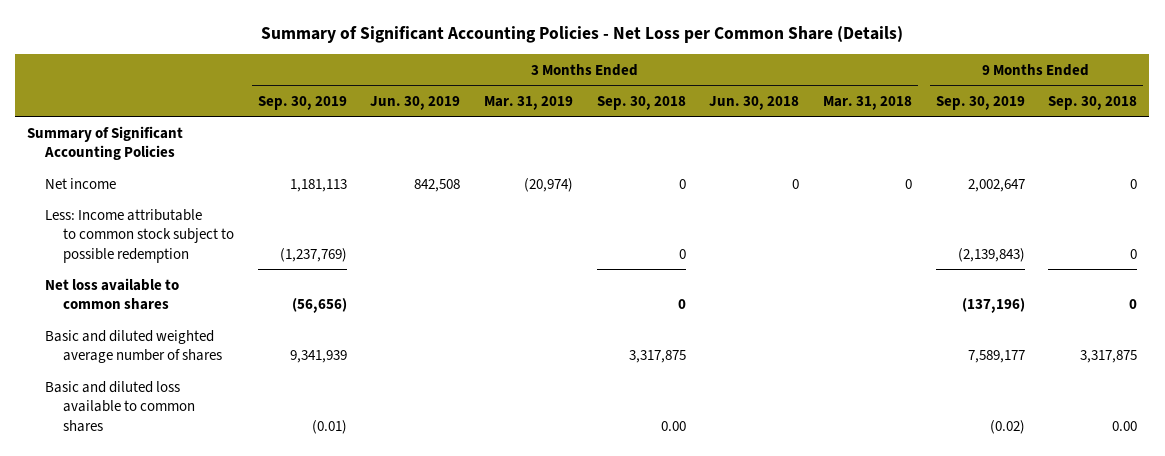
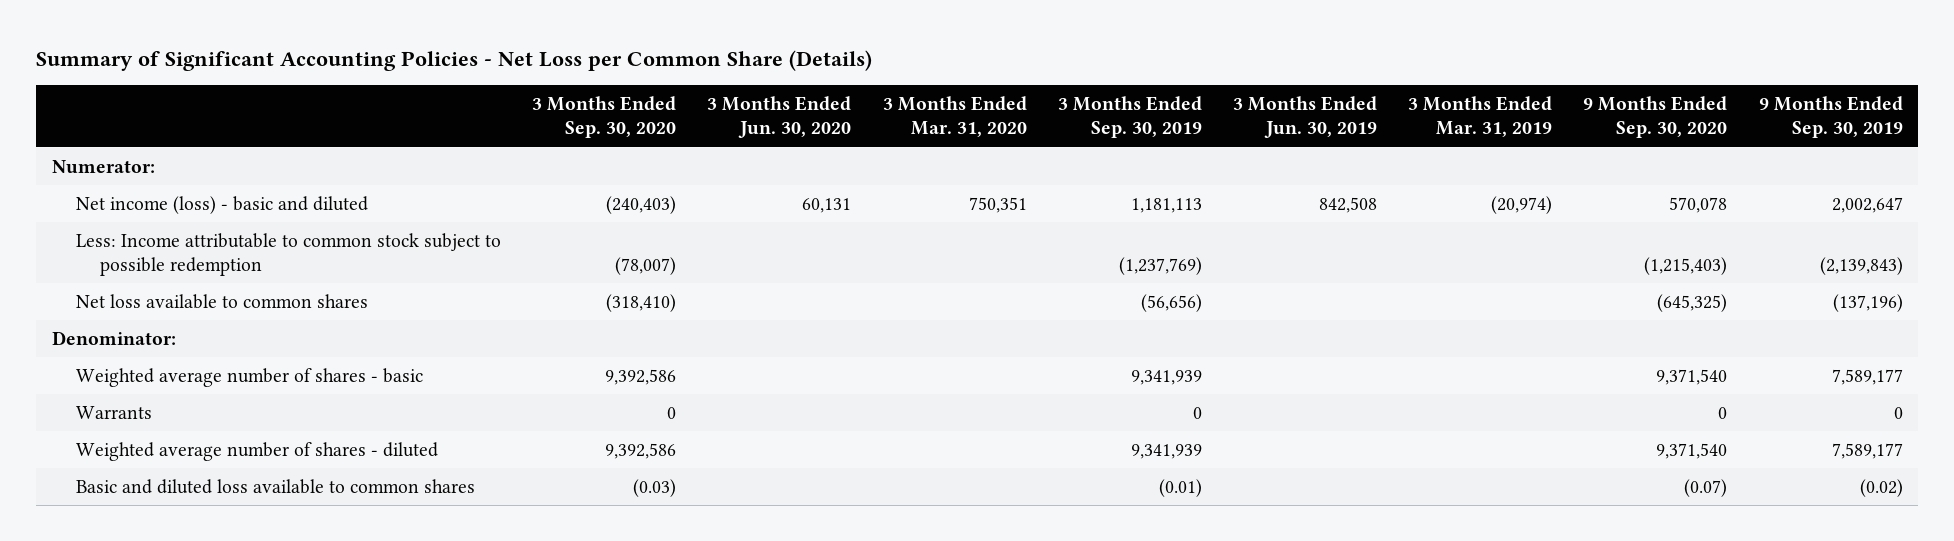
- | 3 Months Ended Sep. 30, 2019 | 3 Months Ended Jun. 30, 2019 | 3 Months Ended Mar. 31, 2019 | 3 Months Ended Sep. 30, 2018 | 3 Months Ended Jun. 30, 2018 | 3 Months Ended Mar. 31, 2018 | 9 Months Ended Sep. 30, 2019 | 9 Months Ended Sep. 30, 2018
+ | 3 Months Ended Sep. 30, 2020 | 3 Months Ended Jun. 30, 2020 | 3 Months Ended Mar. 31, 2020 | 3 Months Ended Sep. 30, 2019 | 3 Months Ended Jun. 30, 2019 | 3 Months Ended Mar. 31, 2019 | 9 Months Ended Sep. 30, 2020 | 9 Months Ended Sep. 30, 2019
- Summary of Significant Accounting Policies
- Net income | 1,181,113 | 842,508 | (20,974) | 0 | 0 | 0 | 2,002,647 | 0
+ Numerator:
+ Net income (loss) - basic and diluted | (240,403) | 60,131 | 750,351 | 1,181,113 | 842,508 | (20,974) | 570,078 | 2,002,647
- Basic and diluted weighted average number of shares | 9,341,939 | | | 3,317,875 | | | 7,589,177 | 3,317,875
+ Denominator:
+ Weighted average number of shares - basic | 9,392,586 | | | 9,341,939 | | | 9,371,540 | 7,589,177
+ Warrants | 0 | | | 0 | | | 0 | 0
+ Weighted average number of shares - diluted | 9,392,586 | | | 9,341,939 | | | 9,371,540 | 7,589,177

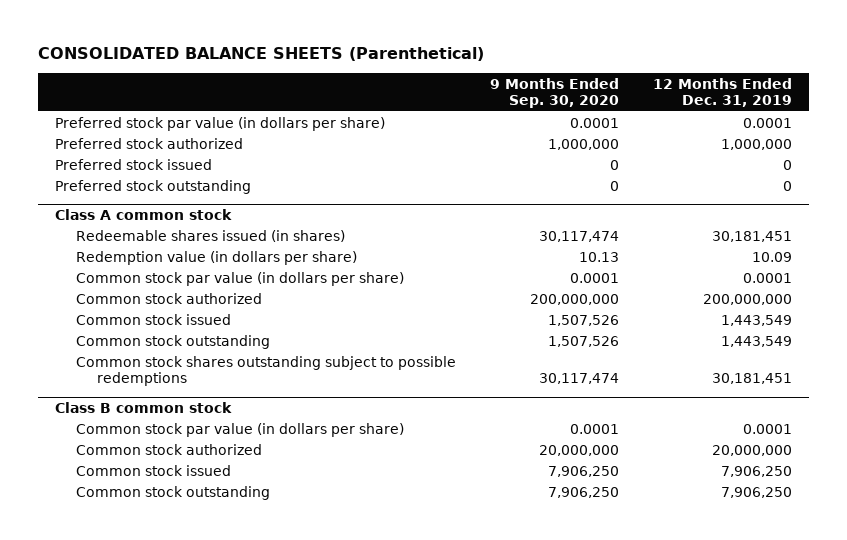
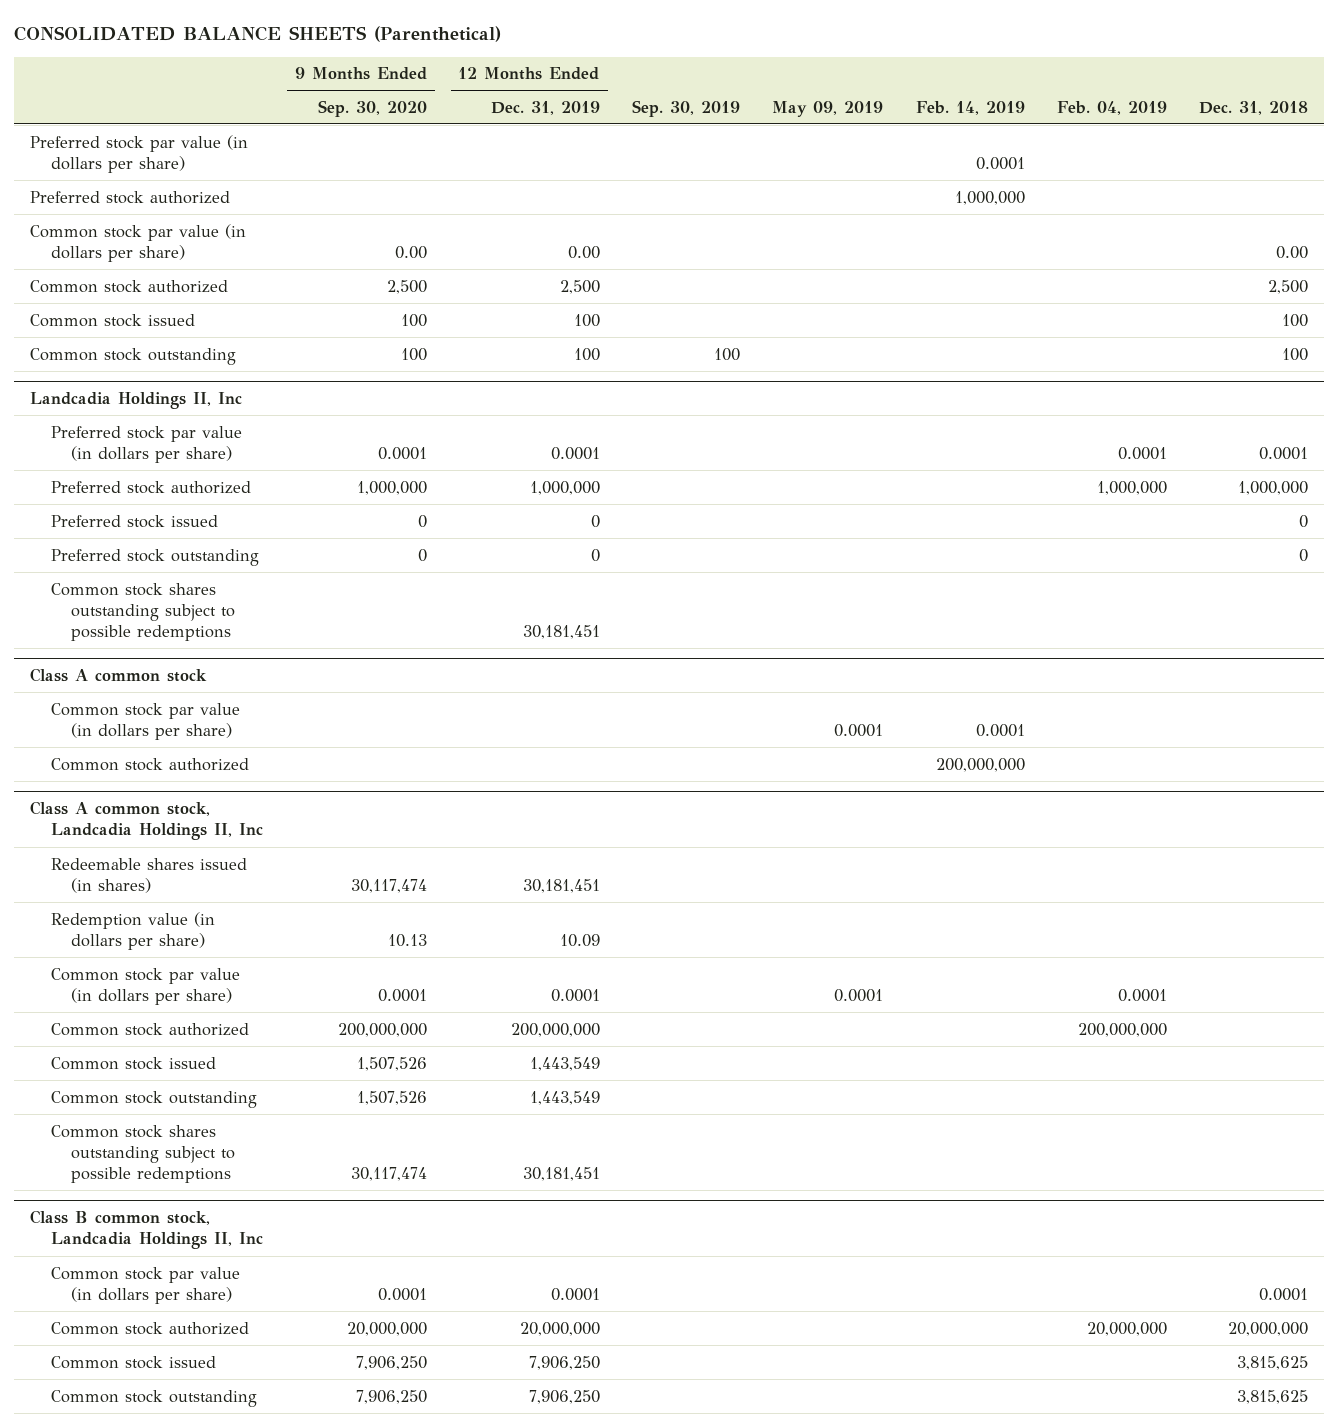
- | 9 Months Ended Sep. 30, 2020 | 12 Months Ended Dec. 31, 2019
+ | 9 Months Ended Sep. 30, 2020 | 12 Months Ended Dec. 31, 2019 | Sep. 30, 2019 | May 09, 2019 | Feb. 14, 2019 | Feb. 04, 2019 | Dec. 31, 2018
+ Preferred stock par value (in dollars per share) | | | | | 0.0001 | |
+ Preferred stock authorized | | | | | 1,000,000 | |
+ Common stock par value (in dollars per share) | 0.00 | 0.00 | | | | | 0.00
+ Common stock authorized | 2,500 | 2,500 | | | | | 2,500
+ Common stock issued | 100 | 100 | | | | | 100
+ Common stock outstanding | 100 | 100 | 100 | | | | 100
+ Landcadia Holdings II, Inc
+ Common stock shares outstanding subject to possible redemptions | | 30,181,451 | | | | |
@ Class A common stock
+ Common stock par value (in dollars per share) | | | | 0.0001 | 0.0001 | |
+ Common stock authorized | | | | | 200,000,000 | |
+ Class A common stock, Landcadia Holdings II, Inc
- Class B common stock
+ Class B common stock, Landcadia Holdings II, Inc

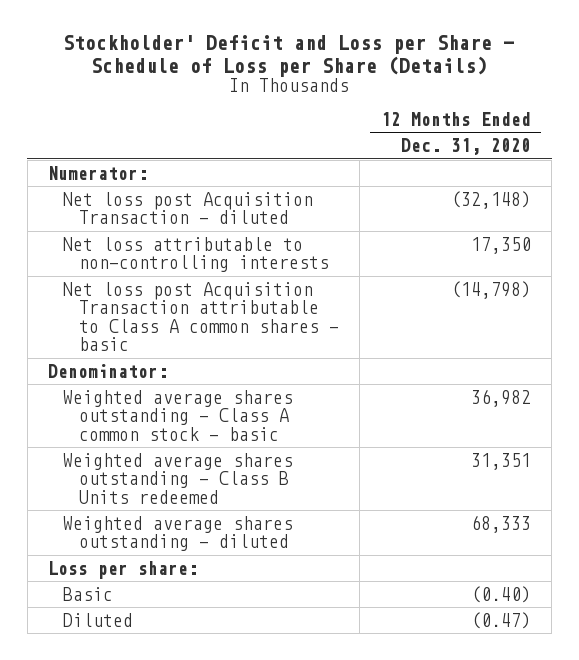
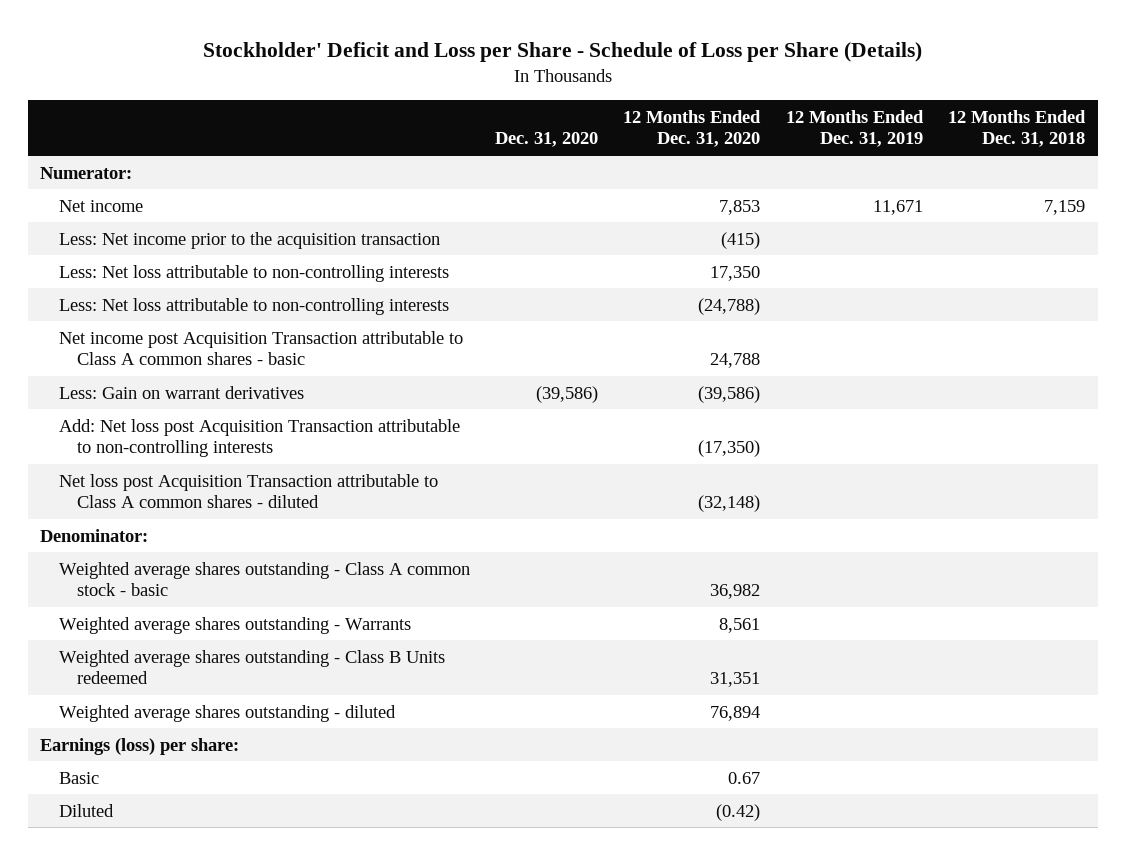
- | 12 Months Ended Dec. 31, 2020
+ | Dec. 31, 2020 | 12 Months Ended Dec. 31, 2020 | 12 Months Ended Dec. 31, 2019 | 12 Months Ended Dec. 31, 2018
- Net loss post Acquisition Transaction - diluted | (32,148)
- Net loss attributable to non-controlling interests | 17,350
- Net loss post Acquisition Transaction attributable to Class A common shares - basic | (14,798)
+ Net income | | 7,853 | 11,671 | 7,159
+ Less: Net income prior to the acquisition transaction | | (415) | |
+ Less: Net loss attributable to non-controlling interests | | 17,350 | |
+ Less: Net loss attributable to non-controlling interests | | (24,788) | |
+ Net income post Acquisition Transaction attributable to Class A common shares - basic | | 24,788 | |
+ Less: Gain on warrant derivatives | (39,586) | (39,586) | |
+ Add: Net loss post Acquisition Transaction attributable to non-controlling interests | | (17,350) | |
+ Net loss post Acquisition Transaction attributable to Class A common shares - diluted | | (32,148) | |
+ Weighted average shares outstanding - Warrants | | 8,561 | |
- Weighted average shares outstanding - diluted | 68,333
- Loss per share:
- Basic | (0.40)
- Diluted | (0.47)
+ Weighted average shares outstanding - diluted | | 76,894 | |
+ Earnings (loss) per share:
+ Basic | | 0.67 | |
+ Diluted | | (0.42) | |

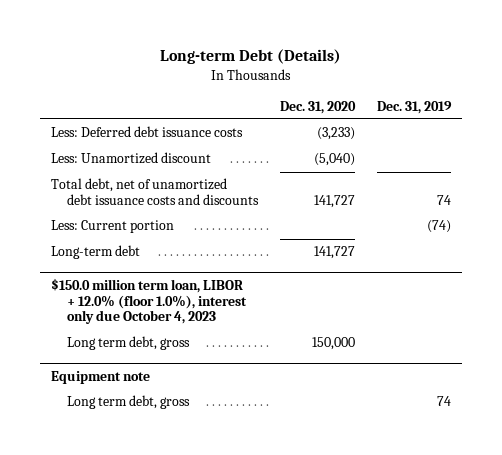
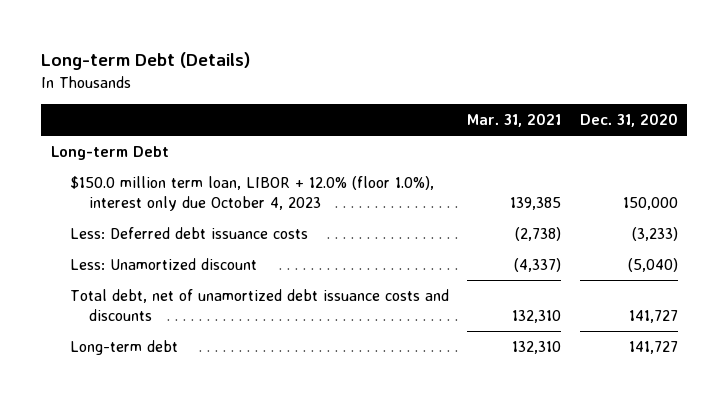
- | Dec. 31, 2020 | Dec. 31, 2019
+ | Mar. 31, 2021 | Dec. 31, 2020
+ Long-term Debt
+ $150.0 million term loan, LIBOR + 12.0% (floor 1.0%), interest only due October 4, 2023 | 139,385 | 150,000
- Less: Current portion | | (74)
- $150.0 million term loan, LIBOR + 12.0% (floor 1.0%), interest only due October 4, 2023
- Long term debt, gross | 150,000 |
- Equipment note
- Long term debt, gross | | 74

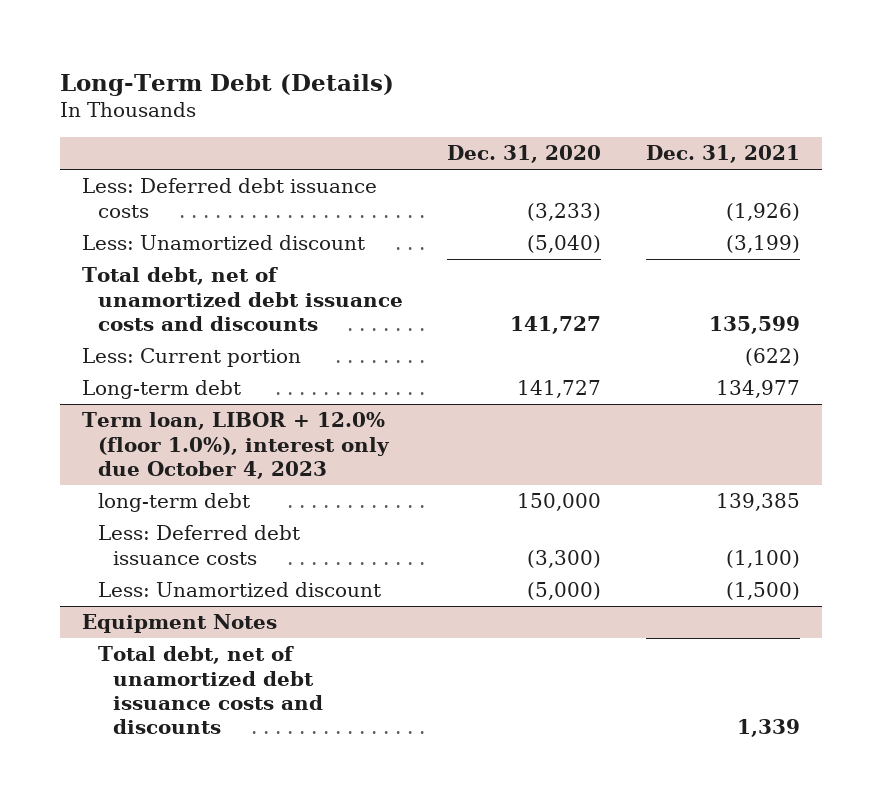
- Long-term Debt (Details)
+ Long-Term Debt (Details)
- | Mar. 31, 2021 | Dec. 31, 2020
+ | Dec. 31, 2020 | Dec. 31, 2021
- Long-term Debt
- $150.0 million term loan, LIBOR + 12.0% (floor 1.0%), interest only due October 4, 2023 | 139,385 | 150,000
+ Less: Current portion | | (622)
+ Term loan, LIBOR + 12.0% (floor 1.0%), interest only due October 4, 2023
+ long-term debt | 150,000 | 139,385
+ Less: Deferred debt issuance costs | (3,300) | (1,100)
+ Less: Unamortized discount | (5,000) | (1,500)
+ Equipment Notes
+ Total debt, net of unamortized debt issuance costs and discounts | | 1,339

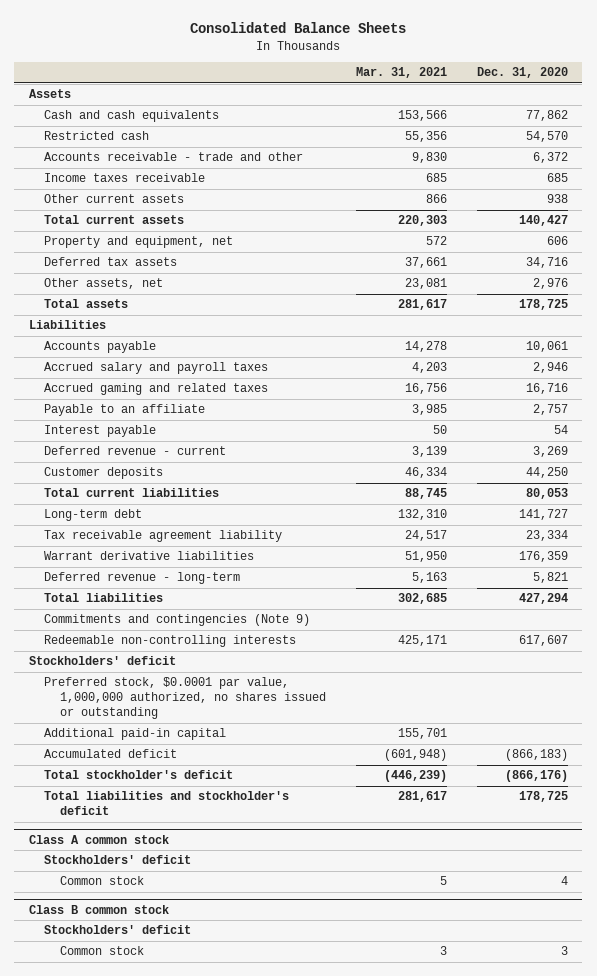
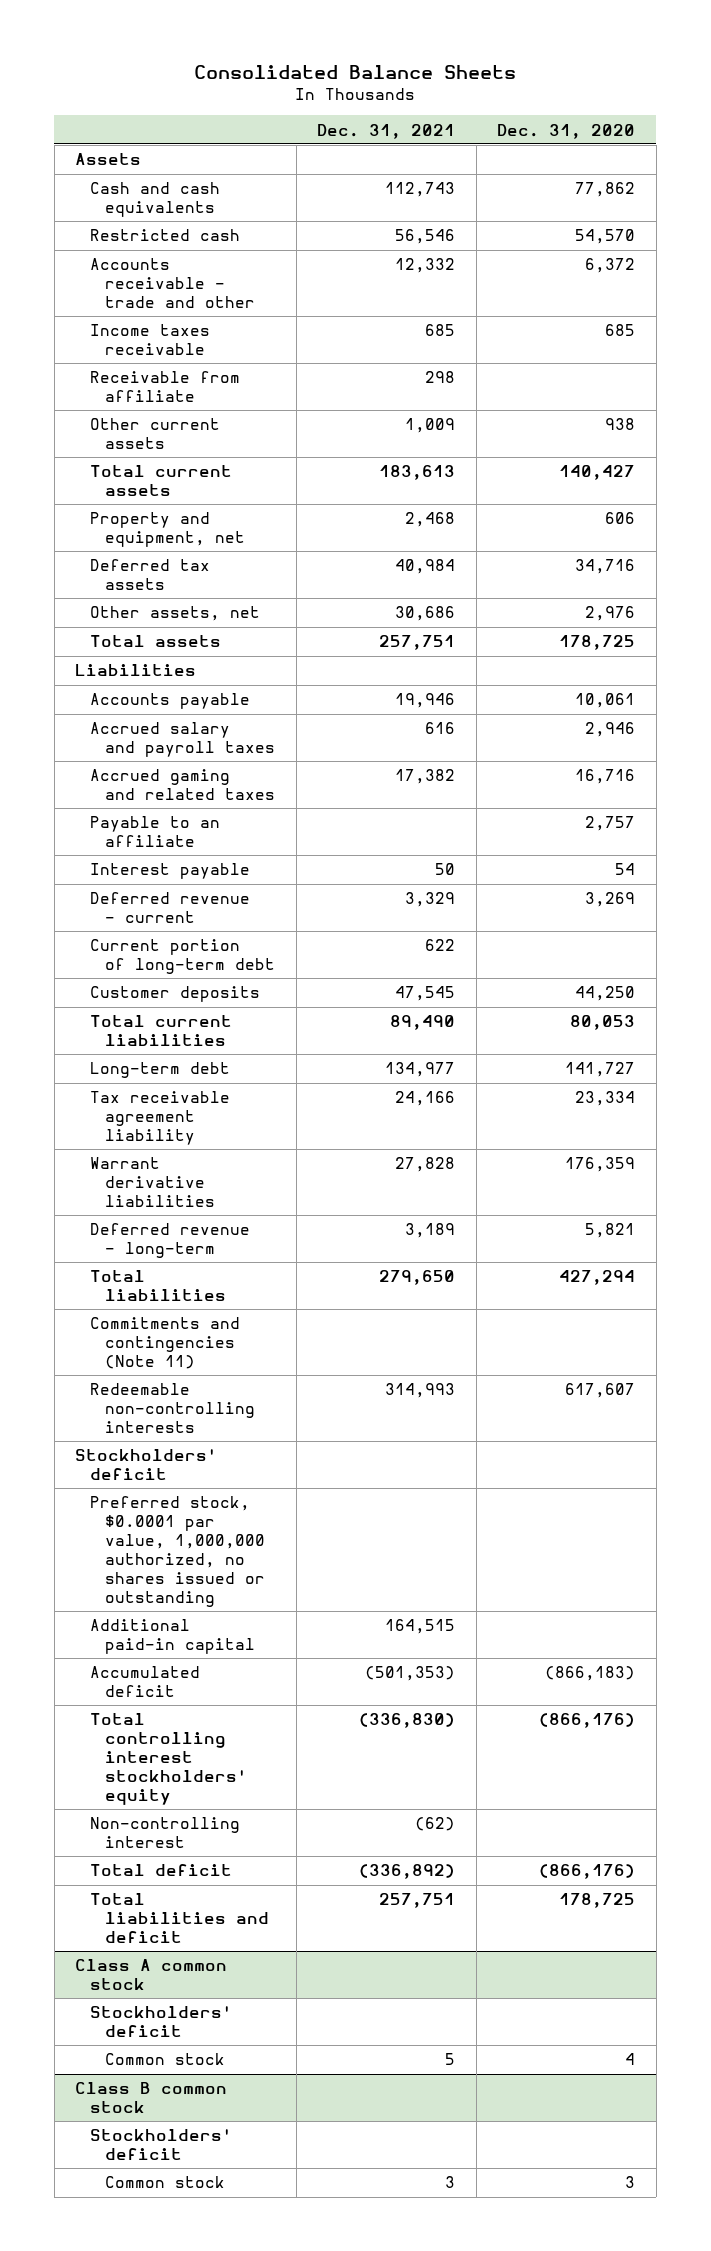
- | Mar. 31, 2021 | Dec. 31, 2020
+ | Dec. 31, 2021 | Dec. 31, 2020
+ Receivable from affiliate | 298 |
+ Current portion of long-term debt | 622 |
- Commitments and contingencies (Note 9)
+ Commitments and contingencies (Note 11)
- Total stockholder's deficit | (446,239) | (866,176)
- Total liabilities and stockholder's deficit | 281,617 | 178,725
+ Total controlling interest stockholders' equity | (336,830) | (866,176)
+ Non-controlling interest | (62) |
+ Total deficit | (336,892) | (866,176)
+ Total liabilities and deficit | 257,751 | 178,725

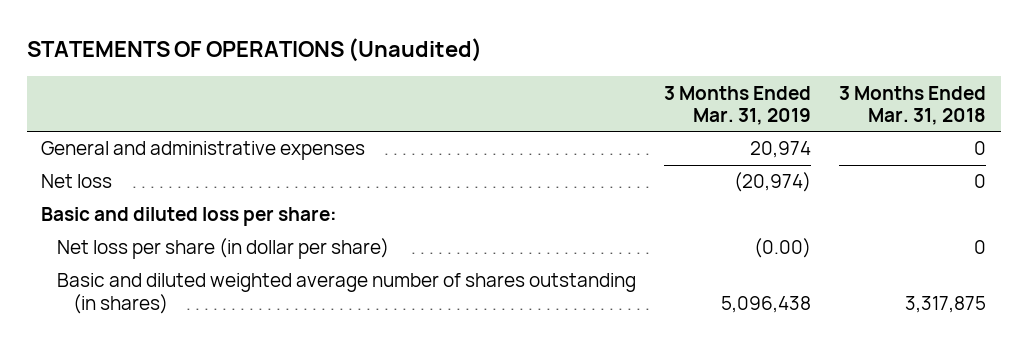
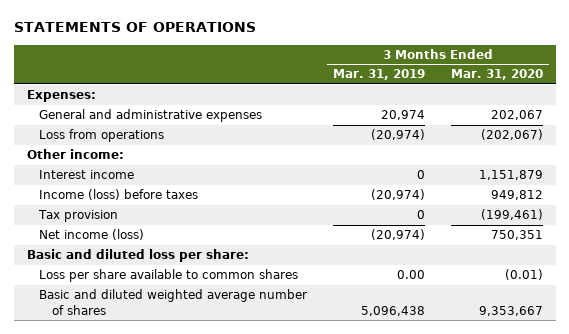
- STATEMENTS OF OPERATIONS (Unaudited)
+ STATEMENTS OF OPERATIONS
- | 3 Months Ended Mar. 31, 2019 | 3 Months Ended Mar. 31, 2018
+ | 3 Months Ended Mar. 31, 2019 | 3 Months Ended Mar. 31, 2020
+ Expenses:
- Net loss | (20,974) | 0
+ Loss from operations | (20,974) | (202,067)
+ Other income:
+ Interest income | 0 | 1,151,879
+ Income (loss) before taxes | (20,974) | 949,812
+ Tax provision | 0 | (199,461)
+ Net income (loss) | (20,974) | 750,351
- Net loss per share (in dollar per share) | (0.00) | 0
- Basic and diluted weighted average number of shares outstanding (in shares) | 5,096,438 | 3,317,875
+ Loss per share available to common shares | 0.00 | (0.01)
+ Basic and diluted weighted average number of shares | 5,096,438 | 9,353,667

